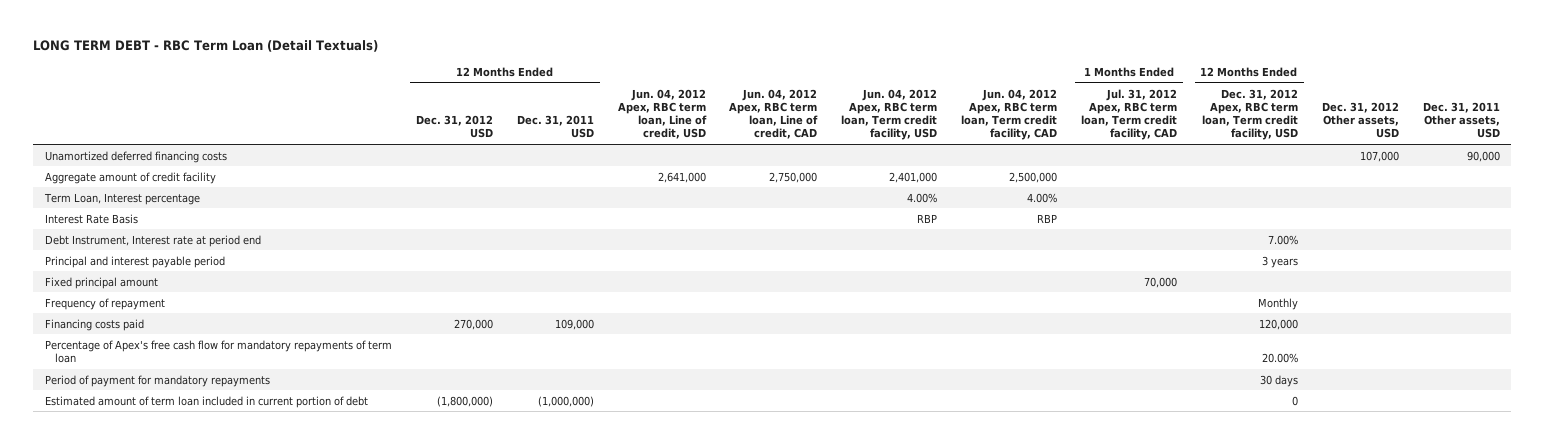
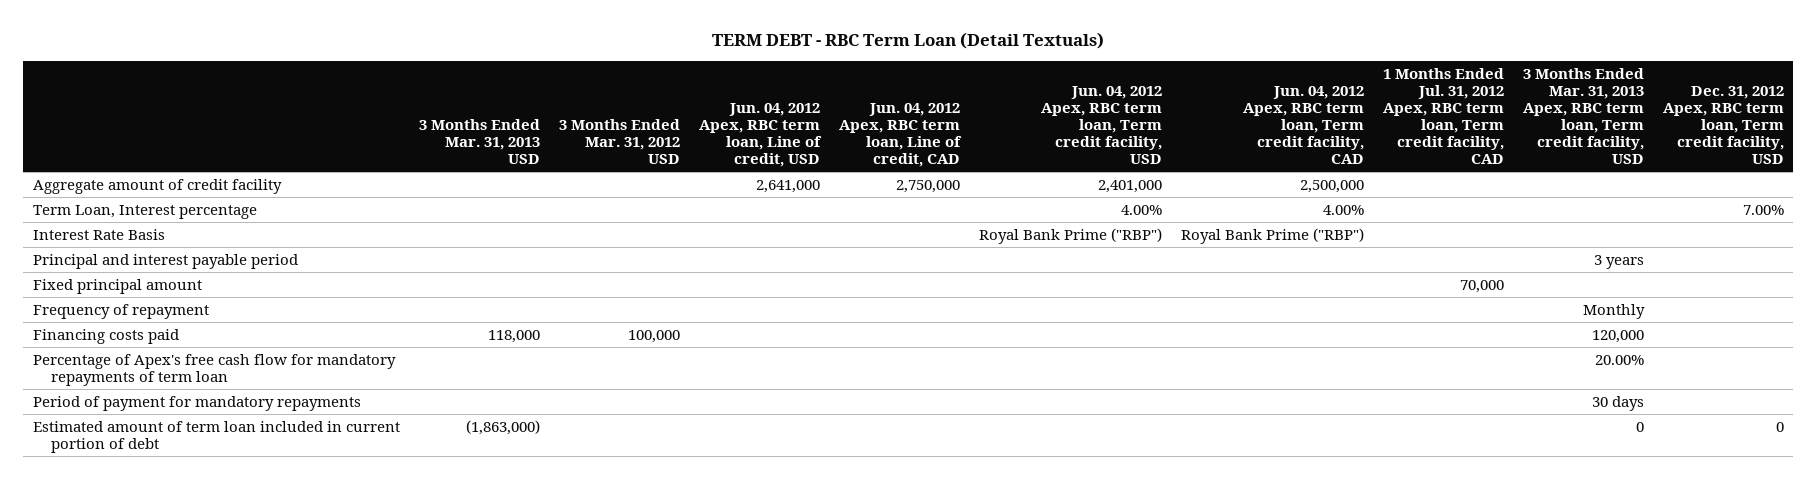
- LONG TERM DEBT - RBC Term Loan (Detail Textuals)
+ TERM DEBT - RBC Term Loan (Detail Textuals)
- | 12 Months Ended Dec. 31, 2012 USD | 12 Months Ended Dec. 31, 2011 USD | Jun. 04, 2012 Apex, RBC term loan, Line of credit, USD | Jun. 04, 2012 Apex, RBC term loan, Line of credit, CAD | Jun. 04, 2012 Apex, RBC term loan, Term credit facility, USD | Jun. 04, 2012 Apex, RBC term loan, Term credit facility, CAD | 1 Months Ended Jul. 31, 2012 Apex, RBC term loan, Term credit facility, CAD | 12 Months Ended Dec. 31, 2012 Apex, RBC term loan, Term credit facility, USD | Dec. 31, 2012 Other assets, USD | Dec. 31, 2011 Other assets, USD
+ | 3 Months Ended Mar. 31, 2013 USD | 3 Months Ended Mar. 31, 2012 USD | Jun. 04, 2012 Apex, RBC term loan, Line of credit, USD | Jun. 04, 2012 Apex, RBC term loan, Line of credit, CAD | Jun. 04, 2012 Apex, RBC term loan, Term credit facility, USD | Jun. 04, 2012 Apex, RBC term loan, Term credit facility, CAD | 1 Months Ended Jul. 31, 2012 Apex, RBC term loan, Term credit facility, CAD | 3 Months Ended Mar. 31, 2013 Apex, RBC term loan, Term credit facility, USD | Dec. 31, 2012 Apex, RBC term loan, Term credit facility, USD
- Unamortized deferred financing costs | | | | | | | | | 107,000 | 90,000
- Interest Rate Basis | | | | | RBP | RBP | | | |
- Debt Instrument, Interest rate at period end | | | | | | | | 7.00% | |
+ Interest Rate Basis | | | | | Royal Bank Prime ("RBP") | Royal Bank Prime ("RBP") | | |

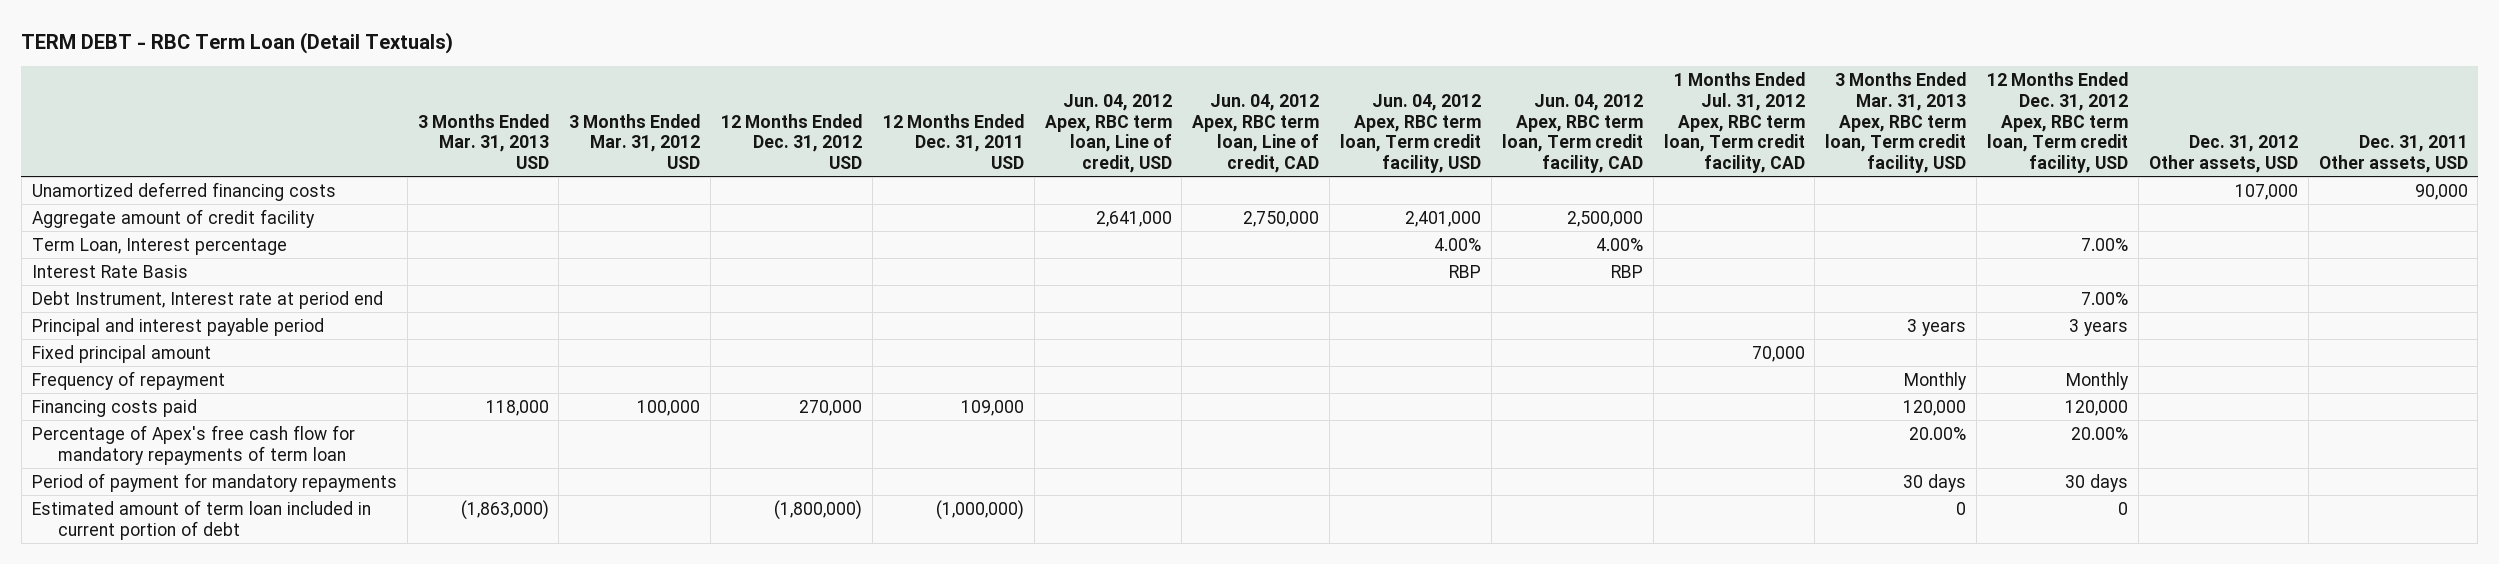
- | 3 Months Ended Mar. 31, 2013 USD | 3 Months Ended Mar. 31, 2012 USD | Jun. 04, 2012 Apex, RBC term loan, Line of credit, USD | Jun. 04, 2012 Apex, RBC term loan, Line of credit, CAD | Jun. 04, 2012 Apex, RBC term loan, Term credit facility, USD | Jun. 04, 2012 Apex, RBC term loan, Term credit facility, CAD | 1 Months Ended Jul. 31, 2012 Apex, RBC term loan, Term credit facility, CAD | 3 Months Ended Mar. 31, 2013 Apex, RBC term loan, Term credit facility, USD | Dec. 31, 2012 Apex, RBC term loan, Term credit facility, USD
+ | 3 Months Ended Mar. 31, 2013 USD | 3 Months Ended Mar. 31, 2012 USD | 12 Months Ended Dec. 31, 2012 USD | 12 Months Ended Dec. 31, 2011 USD | Jun. 04, 2012 Apex, RBC term loan, Line of credit, USD | Jun. 04, 2012 Apex, RBC term loan, Line of credit, CAD | Jun. 04, 2012 Apex, RBC term loan, Term credit facility, USD | Jun. 04, 2012 Apex, RBC term loan, Term credit facility, CAD | 1 Months Ended Jul. 31, 2012 Apex, RBC term loan, Term credit facility, CAD | 3 Months Ended Mar. 31, 2013 Apex, RBC term loan, Term credit facility, USD | 12 Months Ended Dec. 31, 2012 Apex, RBC term loan, Term credit facility, USD | Dec. 31, 2012 Other assets, USD | Dec. 31, 2011 Other assets, USD
+ Unamortized deferred financing costs | | | | | | | | | | | | 107,000 | 90,000
- Interest Rate Basis | | | | | Royal Bank Prime ("RBP") | Royal Bank Prime ("RBP") | | |
+ Interest Rate Basis | | | | | | | RBP | RBP | | | | |
+ Debt Instrument, Interest rate at period end | | | | | | | | | | | 7.00% | |

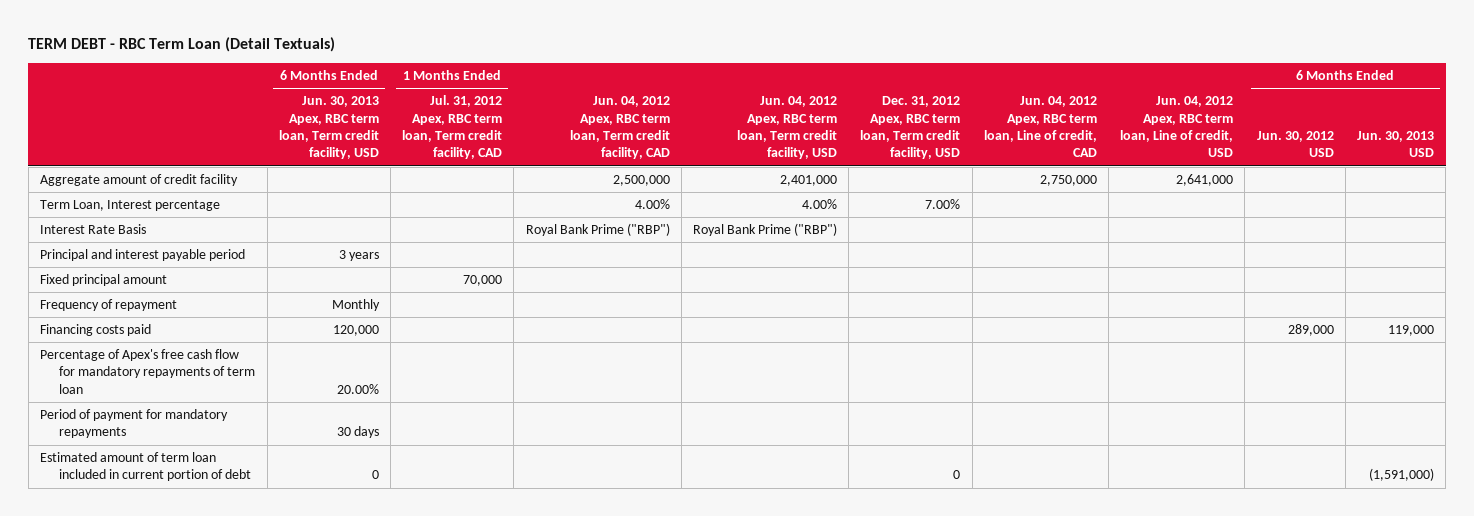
- | 3 Months Ended Mar. 31, 2013 USD | 3 Months Ended Mar. 31, 2012 USD | 12 Months Ended Dec. 31, 2012 USD | 12 Months Ended Dec. 31, 2011 USD | Jun. 04, 2012 Apex, RBC term loan, Line of credit, USD | Jun. 04, 2012 Apex, RBC term loan, Line of credit, CAD | Jun. 04, 2012 Apex, RBC term loan, Term credit facility, USD | Jun. 04, 2012 Apex, RBC term loan, Term credit facility, CAD | 1 Months Ended Jul. 31, 2012 Apex, RBC term loan, Term credit facility, CAD | 3 Months Ended Mar. 31, 2013 Apex, RBC term loan, Term credit facility, USD | 12 Months Ended Dec. 31, 2012 Apex, RBC term loan, Term credit facility, USD | Dec. 31, 2012 Other assets, USD | Dec. 31, 2011 Other assets, USD
+ | 6 Months Ended Jun. 30, 2013 Apex, RBC term loan, Term credit facility, USD | 1 Months Ended Jul. 31, 2012 Apex, RBC term loan, Term credit facility, CAD | Jun. 04, 2012 Apex, RBC term loan, Term credit facility, CAD | Jun. 04, 2012 Apex, RBC term loan, Term credit facility, USD | Dec. 31, 2012 Apex, RBC term loan, Term credit facility, USD | Jun. 04, 2012 Apex, RBC term loan, Line of credit, CAD | Jun. 04, 2012 Apex, RBC term loan, Line of credit, USD | 6 Months Ended Jun. 30, 2012 USD | 6 Months Ended Jun. 30, 2013 USD
- Unamortized deferred financing costs | | | | | | | | | | | | 107,000 | 90,000
- Interest Rate Basis | | | | | | | RBP | RBP | | | | |
- Debt Instrument, Interest rate at period end | | | | | | | | | | | 7.00% | |
+ Interest Rate Basis | | | Royal Bank Prime ("RBP") | Royal Bank Prime ("RBP") | | | | |

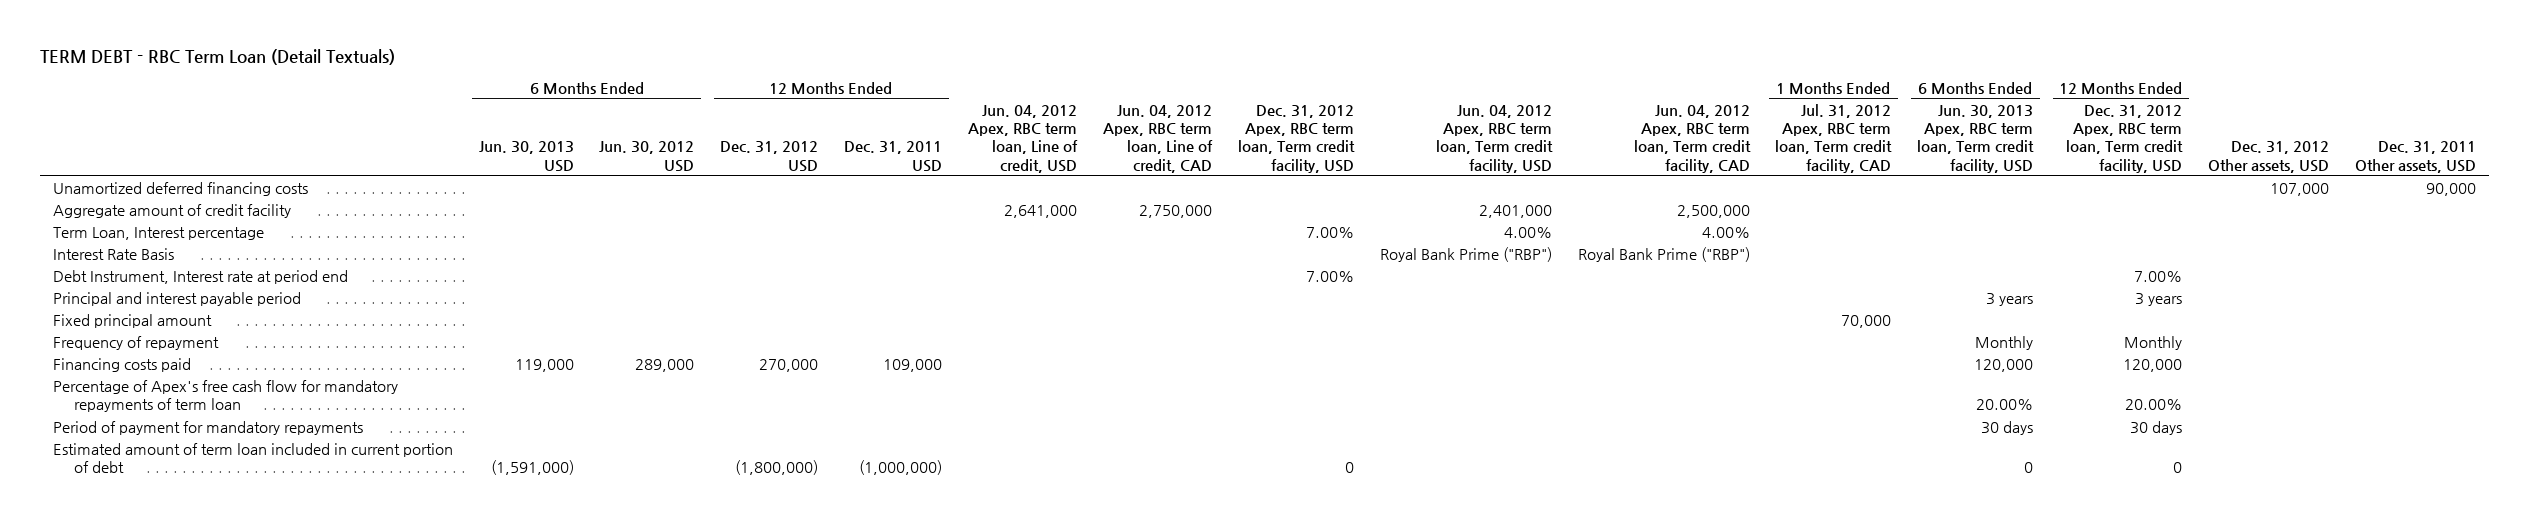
- | 6 Months Ended Jun. 30, 2013 Apex, RBC term loan, Term credit facility, USD | 1 Months Ended Jul. 31, 2012 Apex, RBC term loan, Term credit facility, CAD | Jun. 04, 2012 Apex, RBC term loan, Term credit facility, CAD | Jun. 04, 2012 Apex, RBC term loan, Term credit facility, USD | Dec. 31, 2012 Apex, RBC term loan, Term credit facility, USD | Jun. 04, 2012 Apex, RBC term loan, Line of credit, CAD | Jun. 04, 2012 Apex, RBC term loan, Line of credit, USD | 6 Months Ended Jun. 30, 2012 USD | 6 Months Ended Jun. 30, 2013 USD
+ | 6 Months Ended Jun. 30, 2013 USD | 6 Months Ended Jun. 30, 2012 USD | 12 Months Ended Dec. 31, 2012 USD | 12 Months Ended Dec. 31, 2011 USD | Jun. 04, 2012 Apex, RBC term loan, Line of credit, USD | Jun. 04, 2012 Apex, RBC term loan, Line of credit, CAD | Dec. 31, 2012 Apex, RBC term loan, Term credit facility, USD | Jun. 04, 2012 Apex, RBC term loan, Term credit facility, USD | Jun. 04, 2012 Apex, RBC term loan, Term credit facility, CAD | 1 Months Ended Jul. 31, 2012 Apex, RBC term loan, Term credit facility, CAD | 6 Months Ended Jun. 30, 2013 Apex, RBC term loan, Term credit facility, USD | 12 Months Ended Dec. 31, 2012 Apex, RBC term loan, Term credit facility, USD | Dec. 31, 2012 Other assets, USD | Dec. 31, 2011 Other assets, USD
+ Unamortized deferred financing costs | | | | | | | | | | | | | 107,000 | 90,000
+ Debt Instrument, Interest rate at period end | | | | | | | 7.00% | | | | | 7.00% | |

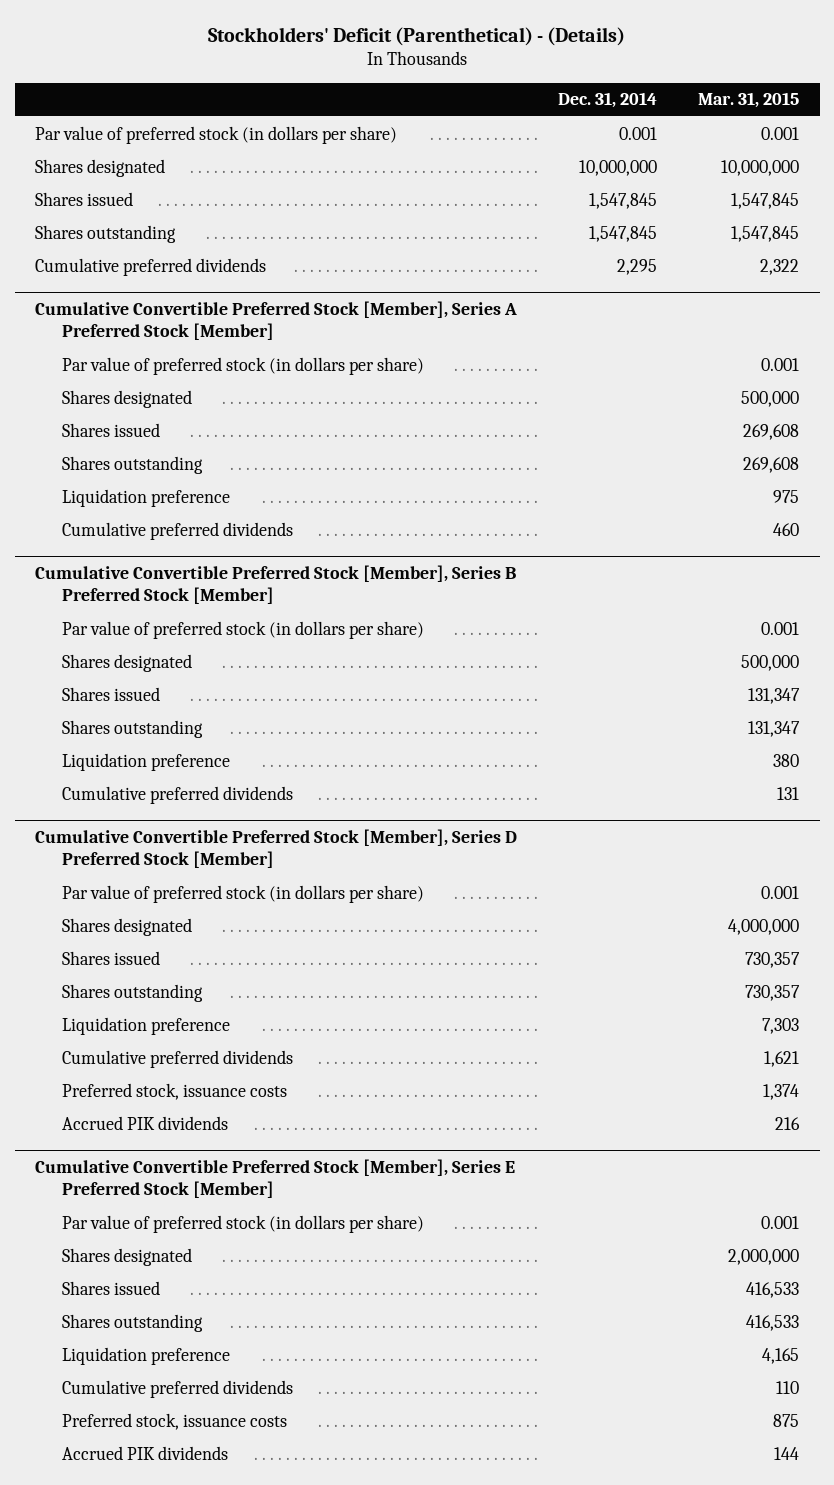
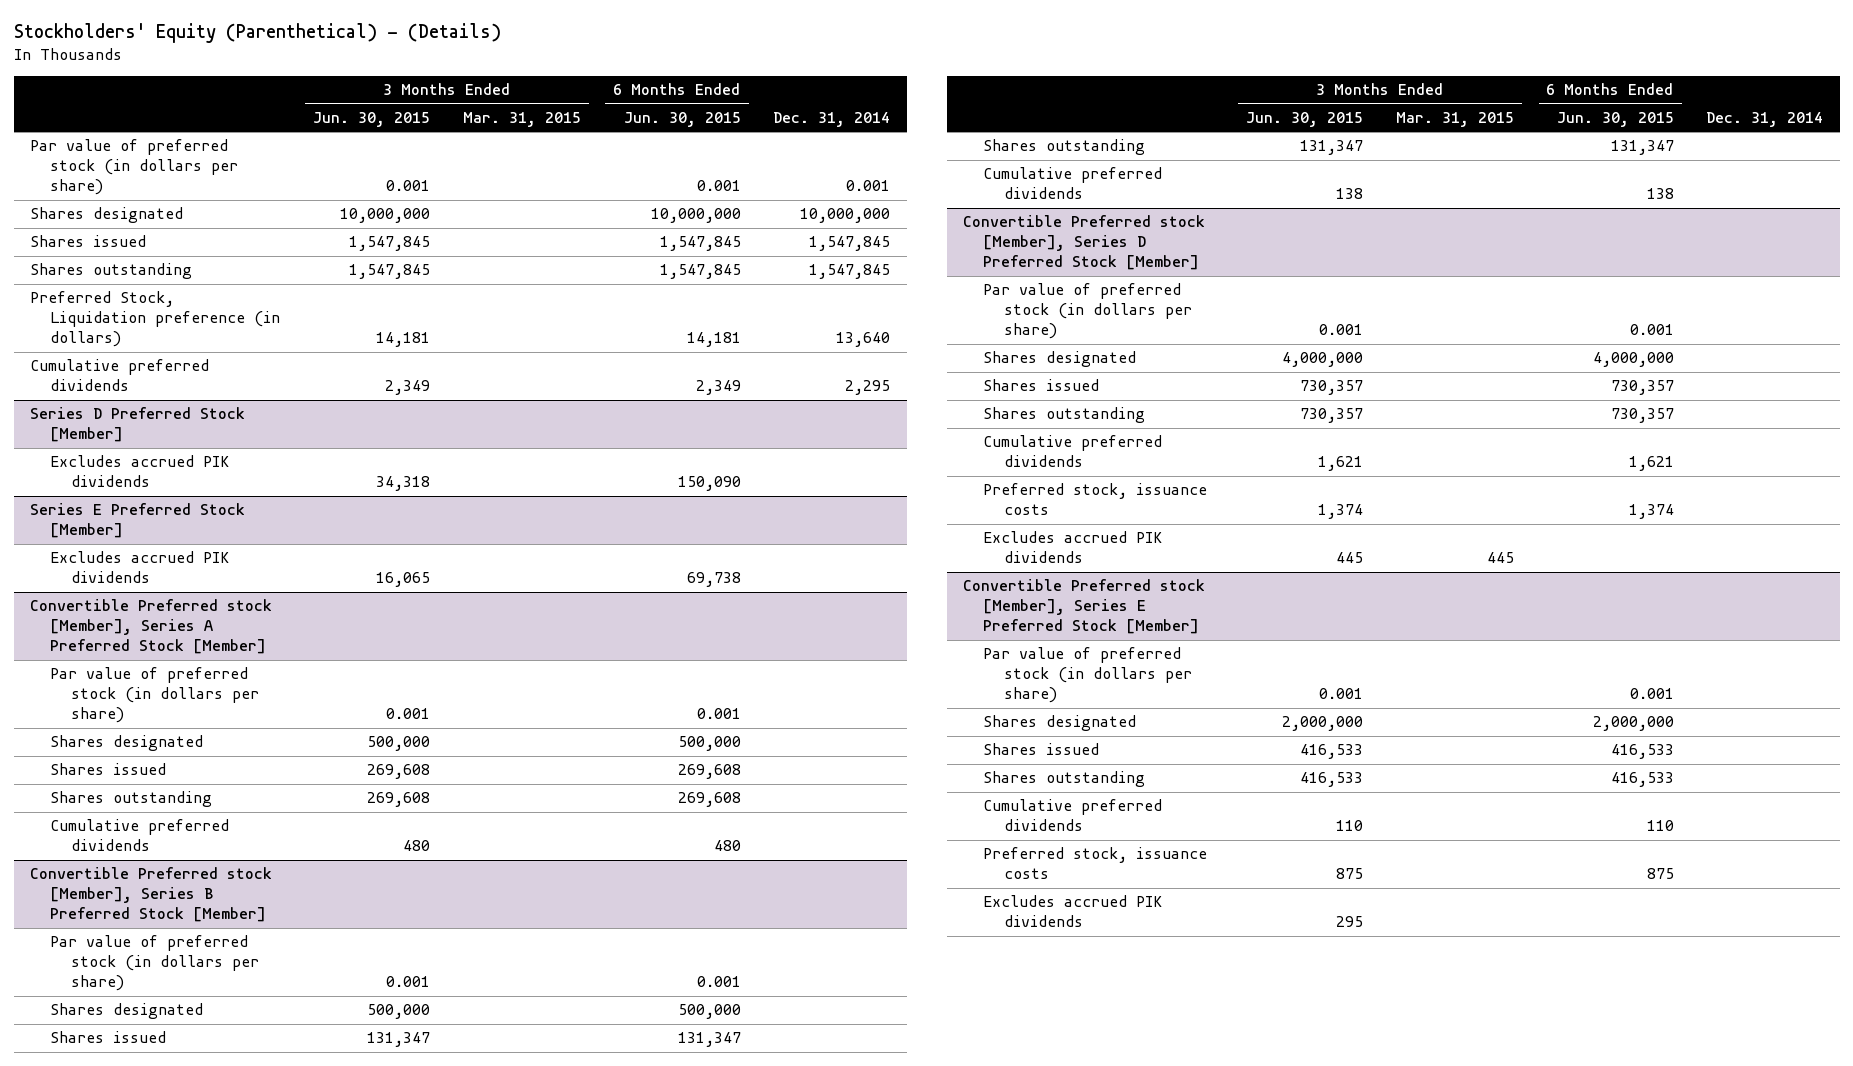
- Stockholders' Deficit (Parenthetical) - (Details)
+ Stockholders' Equity (Parenthetical) - (Details)
- | Dec. 31, 2014 | Mar. 31, 2015
+ | 3 Months Ended Jun. 30, 2015 | 3 Months Ended Mar. 31, 2015 | 6 Months Ended Jun. 30, 2015 | Dec. 31, 2014
+ Preferred Stock, Liquidation preference (in dollars) | 14,181 | | 14,181 | 13,640
- Cumulative Convertible Preferred Stock [Member], Series A Preferred Stock [Member]
+ Series D Preferred Stock [Member]
+ Excludes accrued PIK dividends | 34,318 | | 150,090 |
+ Series E Preferred Stock [Member]
+ Excludes accrued PIK dividends | 16,065 | | 69,738 |
+ Convertible Preferred stock [Member], Series A Preferred Stock [Member]
- Liquidation preference | | 975
- Cumulative Convertible Preferred Stock [Member], Series B Preferred Stock [Member]
+ Convertible Preferred stock [Member], Series B Preferred Stock [Member]
- Liquidation preference | | 380
- Cumulative Convertible Preferred Stock [Member], Series D Preferred Stock [Member]
+ Convertible Preferred stock [Member], Series D Preferred Stock [Member]
- Liquidation preference | | 7,303
- Accrued PIK dividends | | 216
- Cumulative Convertible Preferred Stock [Member], Series E Preferred Stock [Member]
+ Excludes accrued PIK dividends | 445 | 445 | |
+ Convertible Preferred stock [Member], Series E Preferred Stock [Member]
- Liquidation preference | | 4,165
- Accrued PIK dividends | | 144
+ Excludes accrued PIK dividends | 295 | | |

